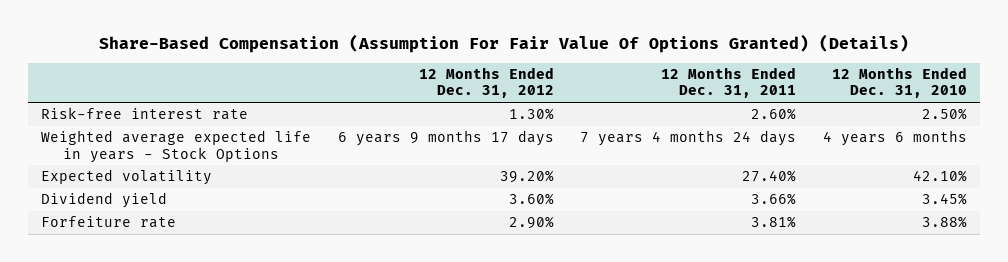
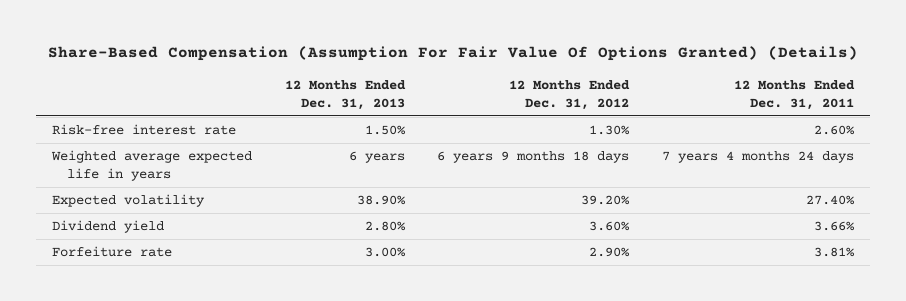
- | 12 Months Ended Dec. 31, 2012 | 12 Months Ended Dec. 31, 2011 | 12 Months Ended Dec. 31, 2010
+ | 12 Months Ended Dec. 31, 2013 | 12 Months Ended Dec. 31, 2012 | 12 Months Ended Dec. 31, 2011
- Weighted average expected life in years - Stock Options | 6 years 9 months 17 days | 7 years 4 months 24 days | 4 years 6 months
+ Weighted average expected life in years | 6 years | 6 years 9 months 18 days | 7 years 4 months 24 days

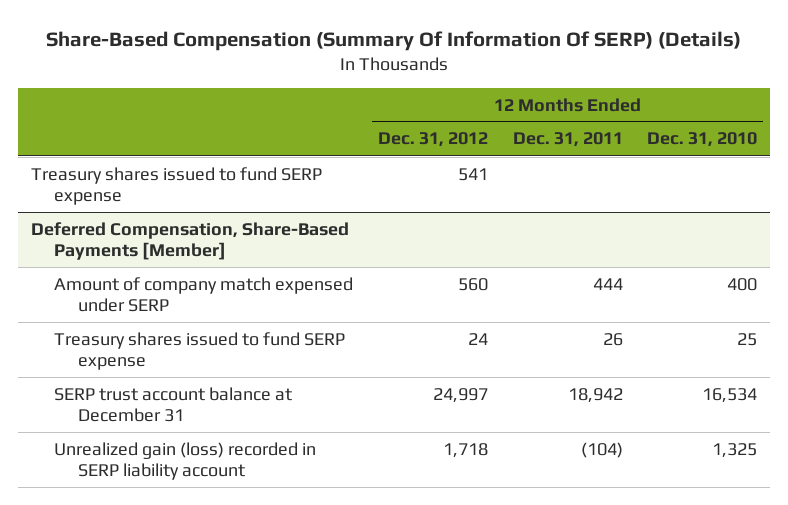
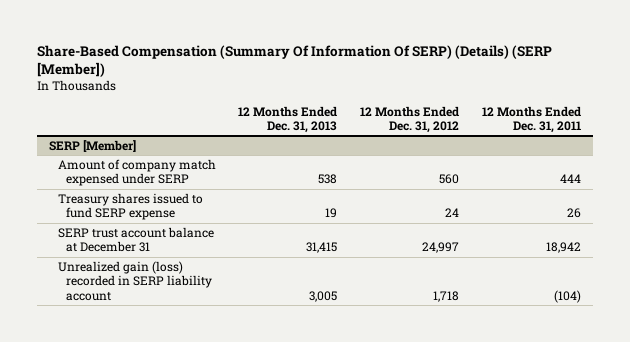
- Share-Based Compensation (Summary Of Information Of SERP) (Details)
+ Share-Based Compensation (Summary Of Information Of SERP) (Details) (SERP [Member])
- | 12 Months Ended Dec. 31, 2012 | 12 Months Ended Dec. 31, 2011 | 12 Months Ended Dec. 31, 2010
+ | 12 Months Ended Dec. 31, 2013 | 12 Months Ended Dec. 31, 2012 | 12 Months Ended Dec. 31, 2011
- Treasury shares issued to fund SERP expense | 541 | |
- Deferred Compensation, Share-Based Payments [Member]
+ SERP [Member]

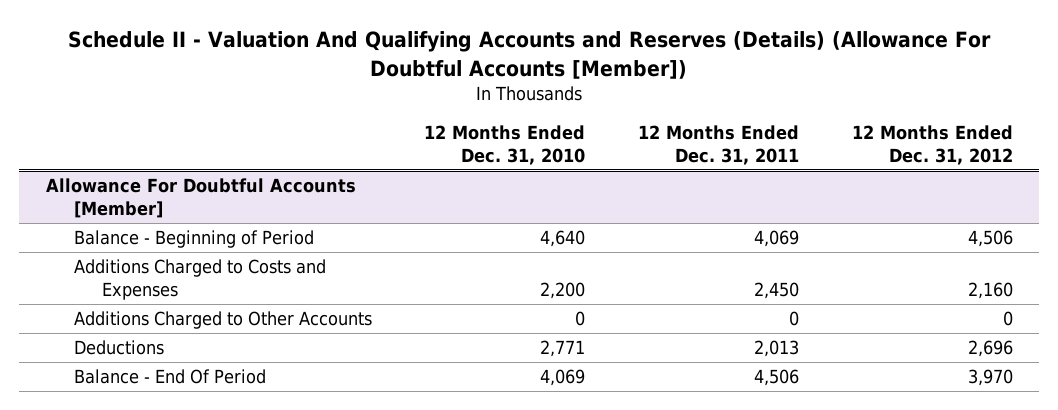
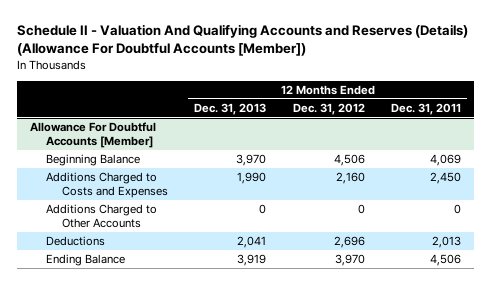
- | 12 Months Ended Dec. 31, 2010 | 12 Months Ended Dec. 31, 2011 | 12 Months Ended Dec. 31, 2012
+ | 12 Months Ended Dec. 31, 2013 | 12 Months Ended Dec. 31, 2012 | 12 Months Ended Dec. 31, 2011
@ Allowance For Doubtful Accounts [Member]
- Balance - Beginning of Period | 4,640 | 4,069 | 4,506
+ Beginning Balance | 3,970 | 4,506 | 4,069
- Balance - End Of Period | 4,069 | 4,506 | 3,970
+ Ending Balance | 3,919 | 3,970 | 4,506

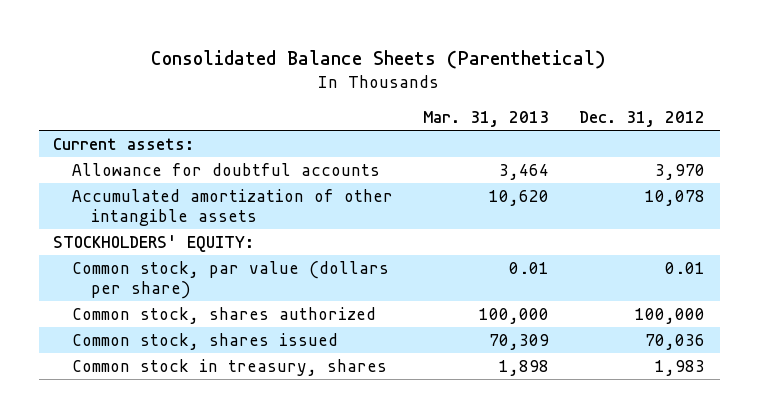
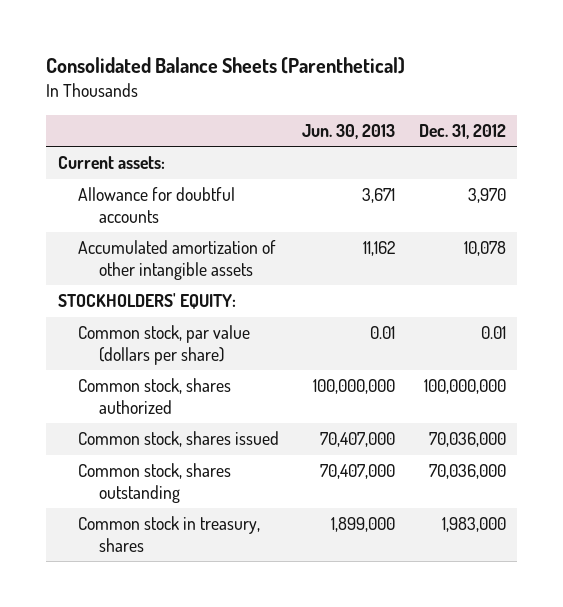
- | Mar. 31, 2013 | Dec. 31, 2012
+ | Jun. 30, 2013 | Dec. 31, 2012
- Common stock, shares authorized | 100,000 | 100,000
- Common stock, shares issued | 70,309 | 70,036
- Common stock in treasury, shares | 1,898 | 1,983
+ Common stock, shares authorized | 100,000,000 | 100,000,000
+ Common stock, shares issued | 70,407,000 | 70,036,000
+ Common stock, shares outstanding | 70,407,000 | 70,036,000
+ Common stock in treasury, shares | 1,899,000 | 1,983,000

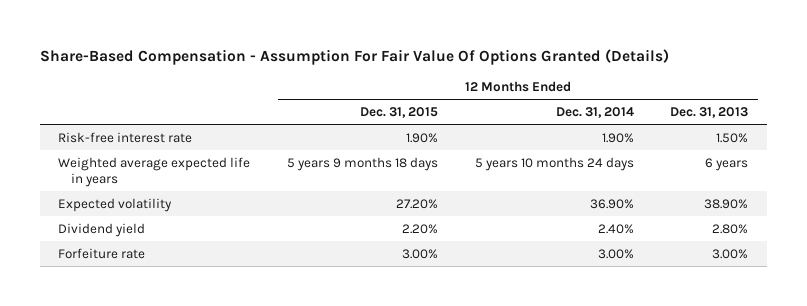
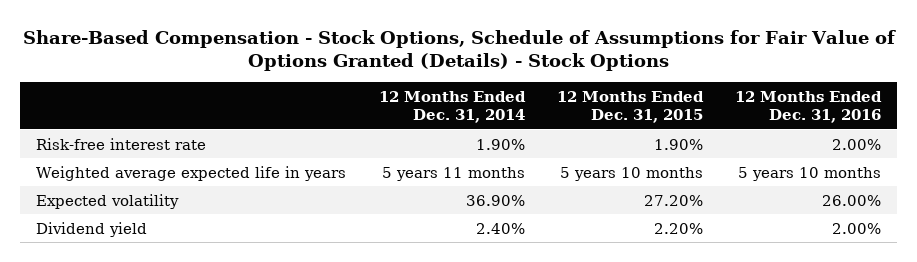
- Share-Based Compensation - Assumption For Fair Value Of Options Granted (Details)
+ Share-Based Compensation - Stock Options, Schedule of Assumptions for Fair Value of Options Granted (Details) - Stock Options
- | 12 Months Ended Dec. 31, 2015 | 12 Months Ended Dec. 31, 2014 | 12 Months Ended Dec. 31, 2013
+ | 12 Months Ended Dec. 31, 2014 | 12 Months Ended Dec. 31, 2015 | 12 Months Ended Dec. 31, 2016
- Weighted average expected life in years | 5 years 9 months 18 days | 5 years 10 months 24 days | 6 years
+ Weighted average expected life in years | 5 years 11 months | 5 years 10 months | 5 years 10 months
- Forfeiture rate | 3.00% | 3.00% | 3.00%

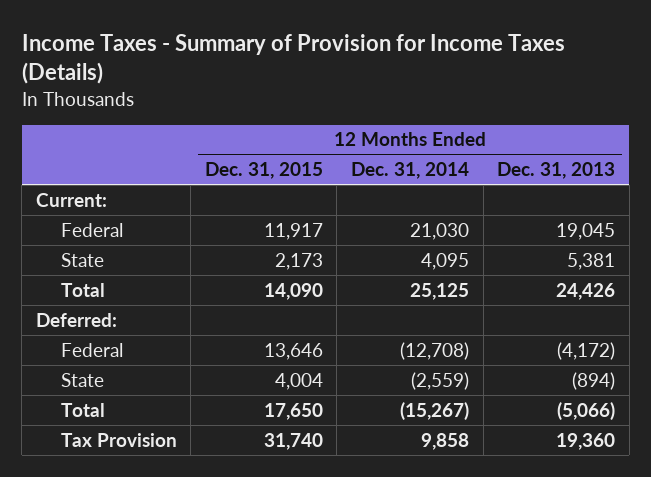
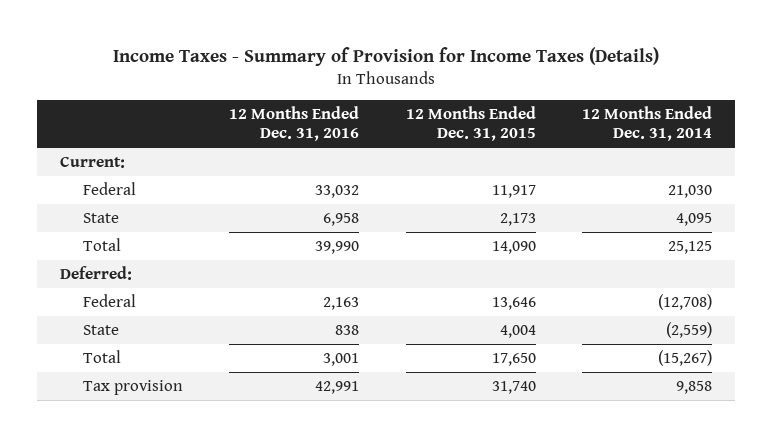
- | 12 Months Ended Dec. 31, 2015 | 12 Months Ended Dec. 31, 2014 | 12 Months Ended Dec. 31, 2013
+ | 12 Months Ended Dec. 31, 2016 | 12 Months Ended Dec. 31, 2015 | 12 Months Ended Dec. 31, 2014
- Tax Provision | 31,740 | 9,858 | 19,360
+ Tax provision | 42,991 | 31,740 | 9,858

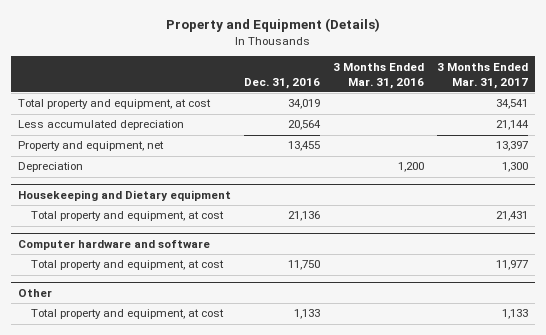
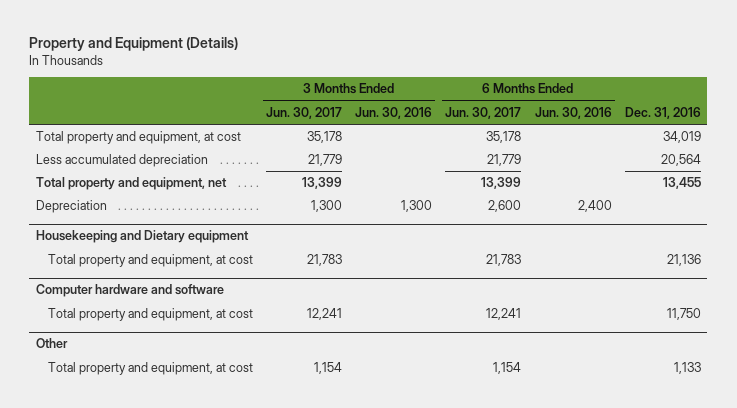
- | Dec. 31, 2016 | 3 Months Ended Mar. 31, 2016 | 3 Months Ended Mar. 31, 2017
+ | 3 Months Ended Jun. 30, 2017 | 3 Months Ended Jun. 30, 2016 | 6 Months Ended Jun. 30, 2017 | 6 Months Ended Jun. 30, 2016 | Dec. 31, 2016
- Property and equipment, net | 13,455 | | 13,397
+ Total property and equipment, net | 13,399 | | 13,399 | | 13,455

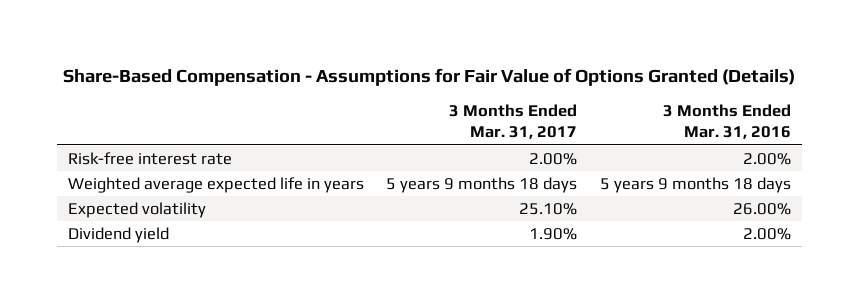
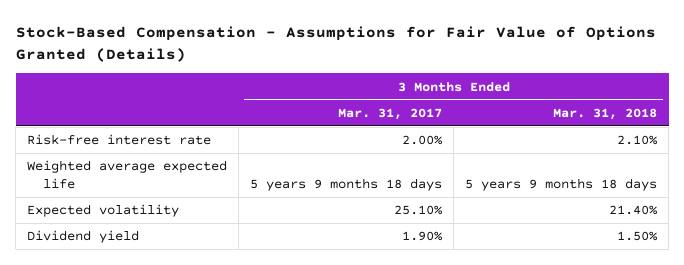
- Share-Based Compensation - Assumptions for Fair Value of Options Granted (Details)
+ Stock-Based Compensation - Assumptions for Fair Value of Options Granted (Details)
- | 3 Months Ended Mar. 31, 2017 | 3 Months Ended Mar. 31, 2016
+ | 3 Months Ended Mar. 31, 2017 | 3 Months Ended Mar. 31, 2018
- Weighted average expected life in years | 5 years 9 months 18 days | 5 years 9 months 18 days
+ Weighted average expected life | 5 years 9 months 18 days | 5 years 9 months 18 days

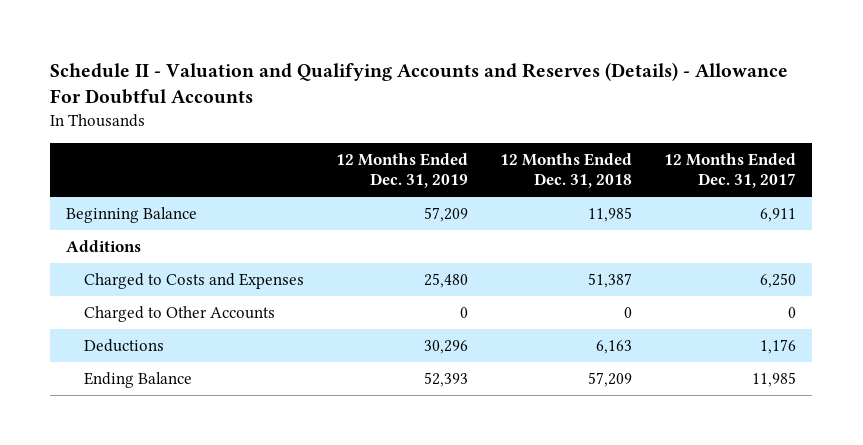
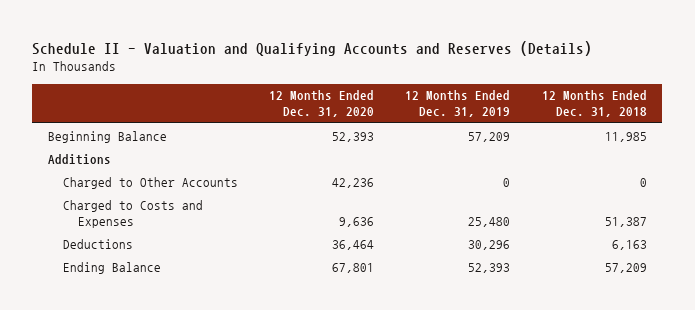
- Schedule II - Valuation and Qualifying Accounts and Reserves (Details) - Allowance For Doubtful Accounts
+ Schedule II - Valuation and Qualifying Accounts and Reserves (Details)
- | 12 Months Ended Dec. 31, 2019 | 12 Months Ended Dec. 31, 2018 | 12 Months Ended Dec. 31, 2017
+ | 12 Months Ended Dec. 31, 2020 | 12 Months Ended Dec. 31, 2019 | 12 Months Ended Dec. 31, 2018
moved down: Charged to Costs and Expenses | 9,636 | 25,480 | 51,387

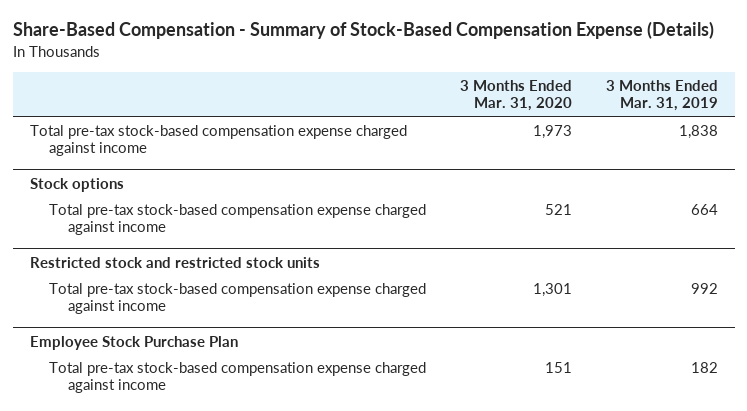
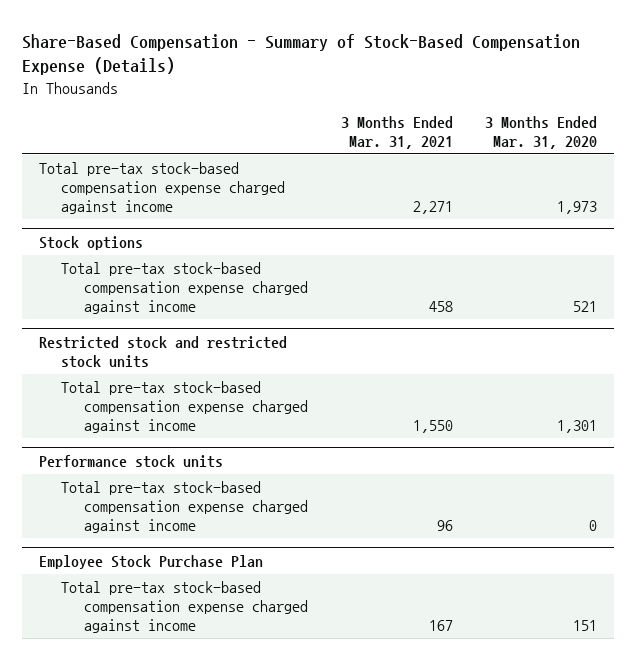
- | 3 Months Ended Mar. 31, 2020 | 3 Months Ended Mar. 31, 2019
+ | 3 Months Ended Mar. 31, 2021 | 3 Months Ended Mar. 31, 2020
+ Performance stock units
+ Total pre-tax stock-based compensation expense charged against income | 96 | 0

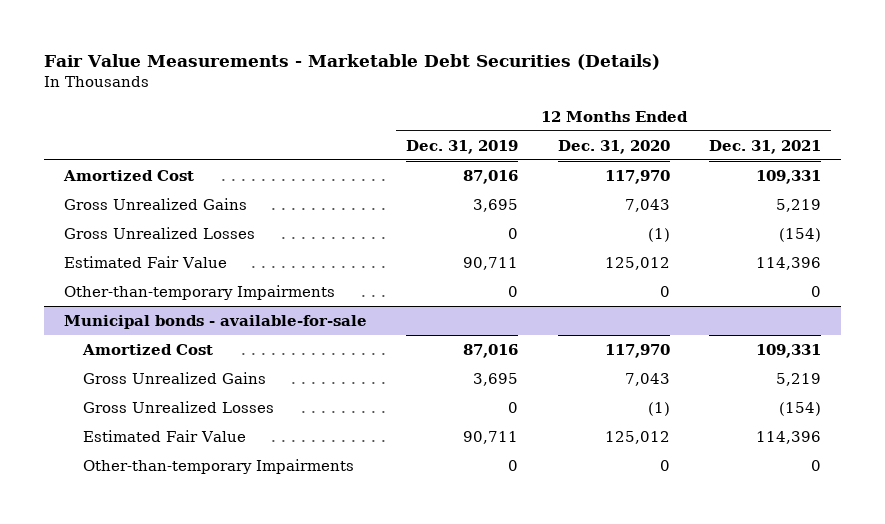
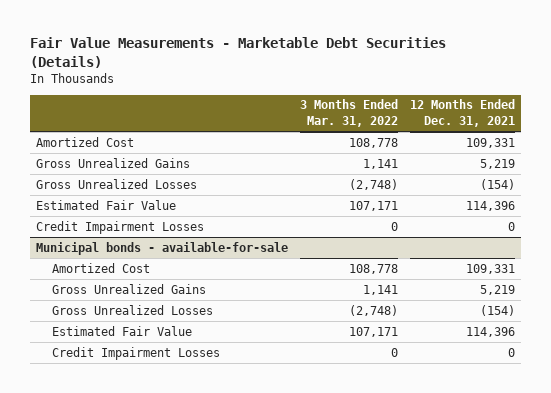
- | 12 Months Ended Dec. 31, 2019 | 12 Months Ended Dec. 31, 2020 | 12 Months Ended Dec. 31, 2021
+ | 3 Months Ended Mar. 31, 2022 | 12 Months Ended Dec. 31, 2021
- Other-than-temporary Impairments | 0 | 0 | 0
+ Credit Impairment Losses | 0 | 0
@ Municipal bonds - available-for-sale
- Other-than-temporary Impairments | 0 | 0 | 0
+ Credit Impairment Losses | 0 | 0

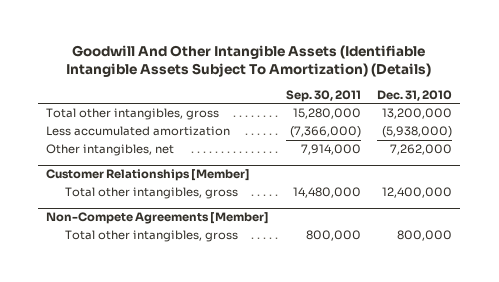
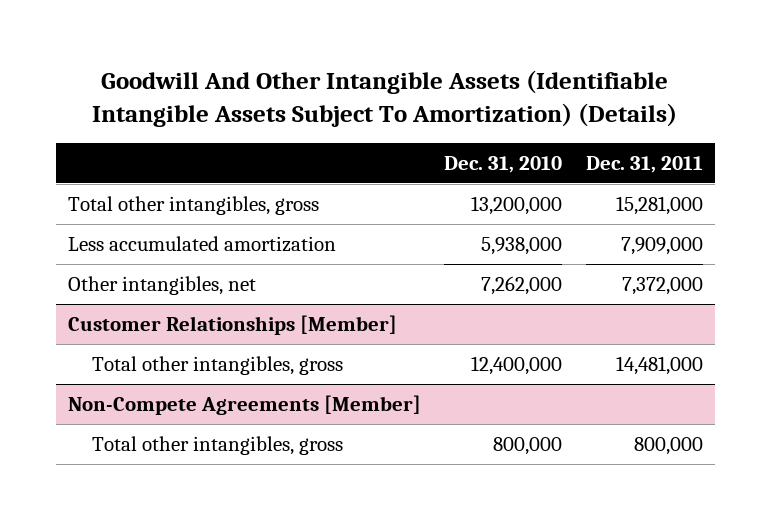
- | Sep. 30, 2011 | Dec. 31, 2010
+ | Dec. 31, 2010 | Dec. 31, 2011
- Less accumulated amortization | (7,366,000) | (5,938,000)
+ Less accumulated amortization | 5,938,000 | 7,909,000

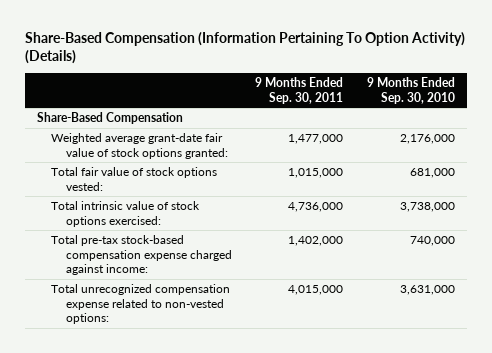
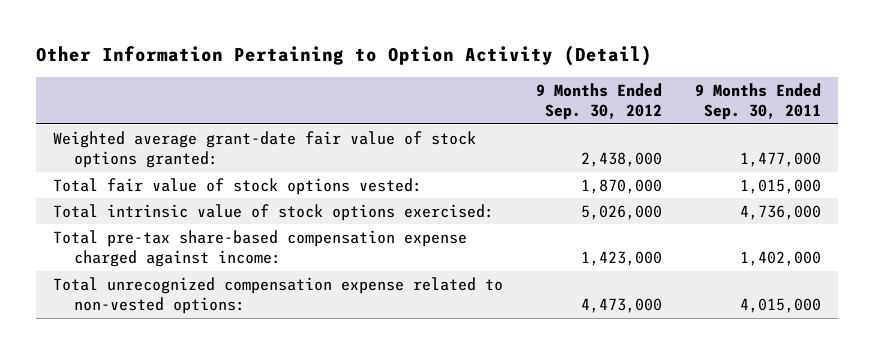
- Share-Based Compensation (Information Pertaining To Option Activity) (Details)
+ Other Information Pertaining to Option Activity (Detail)
- | 9 Months Ended Sep. 30, 2011 | 9 Months Ended Sep. 30, 2010
+ | 9 Months Ended Sep. 30, 2012 | 9 Months Ended Sep. 30, 2011
- Share-Based Compensation
- Total pre-tax stock-based compensation expense charged against income: | 1,402,000 | 740,000
+ Total pre-tax share-based compensation expense charged against income: | 1,423,000 | 1,402,000

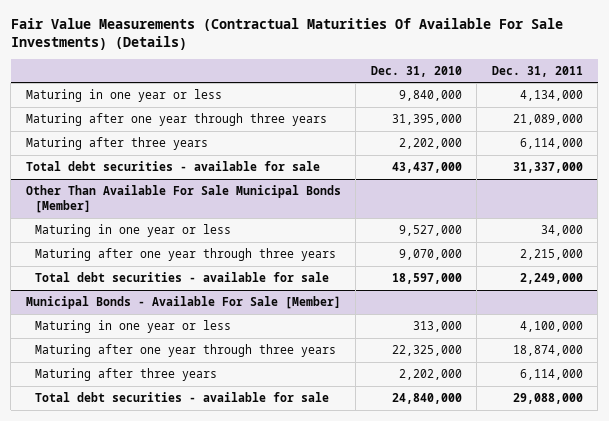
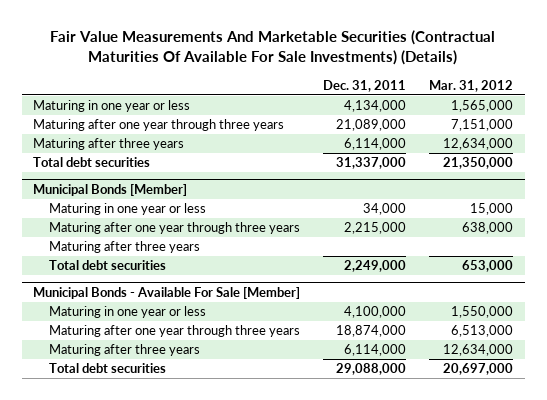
- Fair Value Measurements (Contractual Maturities Of Available For Sale Investments) (Details)
+ Fair Value Measurements And Marketable Securities (Contractual Maturities Of Available For Sale Investments) (Details)
- | Dec. 31, 2010 | Dec. 31, 2011
+ | Dec. 31, 2011 | Mar. 31, 2012
- Total debt securities - available for sale | 43,437,000 | 31,337,000
- Other Than Available For Sale Municipal Bonds [Member]
+ Total debt securities | 31,337,000 | 21,350,000
+ Municipal Bonds [Member]
- Total debt securities - available for sale | 18,597,000 | 2,249,000
+ Maturing after three years
+ Total debt securities | 2,249,000 | 653,000
@ Municipal Bonds - Available For Sale [Member]
- Total debt securities - available for sale | 24,840,000 | 29,088,000
+ Total debt securities | 29,088,000 | 20,697,000

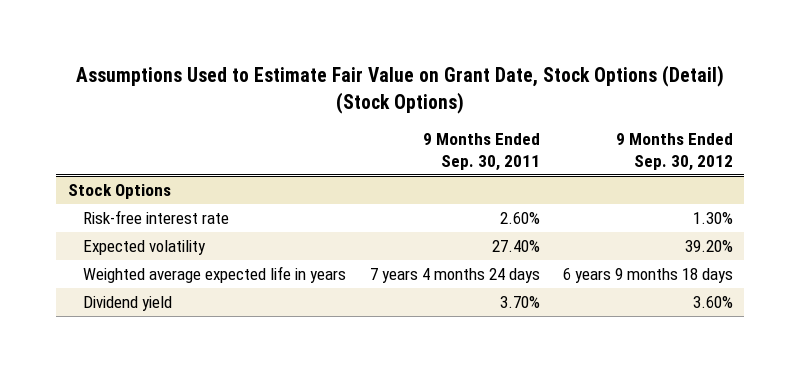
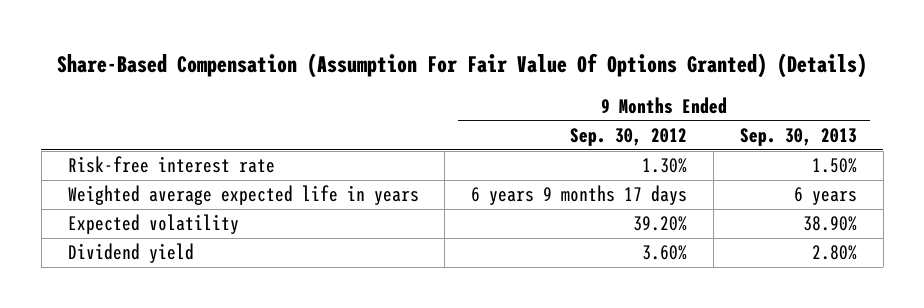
- Assumptions Used to Estimate Fair Value on Grant Date, Stock Options (Detail) (Stock Options)
+ Share-Based Compensation (Assumption For Fair Value Of Options Granted) (Details)
- | 9 Months Ended Sep. 30, 2011 | 9 Months Ended Sep. 30, 2012
+ | 9 Months Ended Sep. 30, 2012 | 9 Months Ended Sep. 30, 2013
- Stock Options
+ Weighted average expected life in years | 6 years 9 months 17 days | 6 years
- Weighted average expected life in years | 7 years 4 months 24 days | 6 years 9 months 18 days

